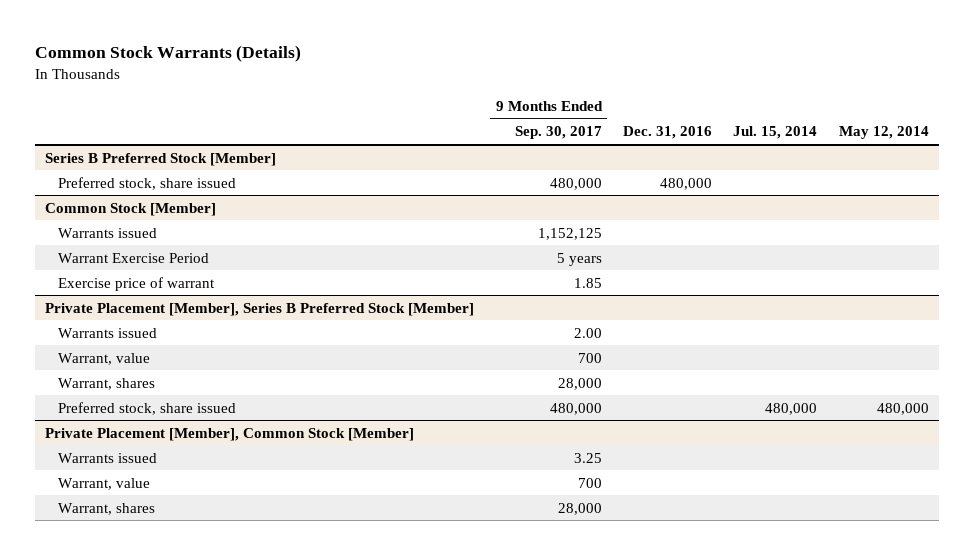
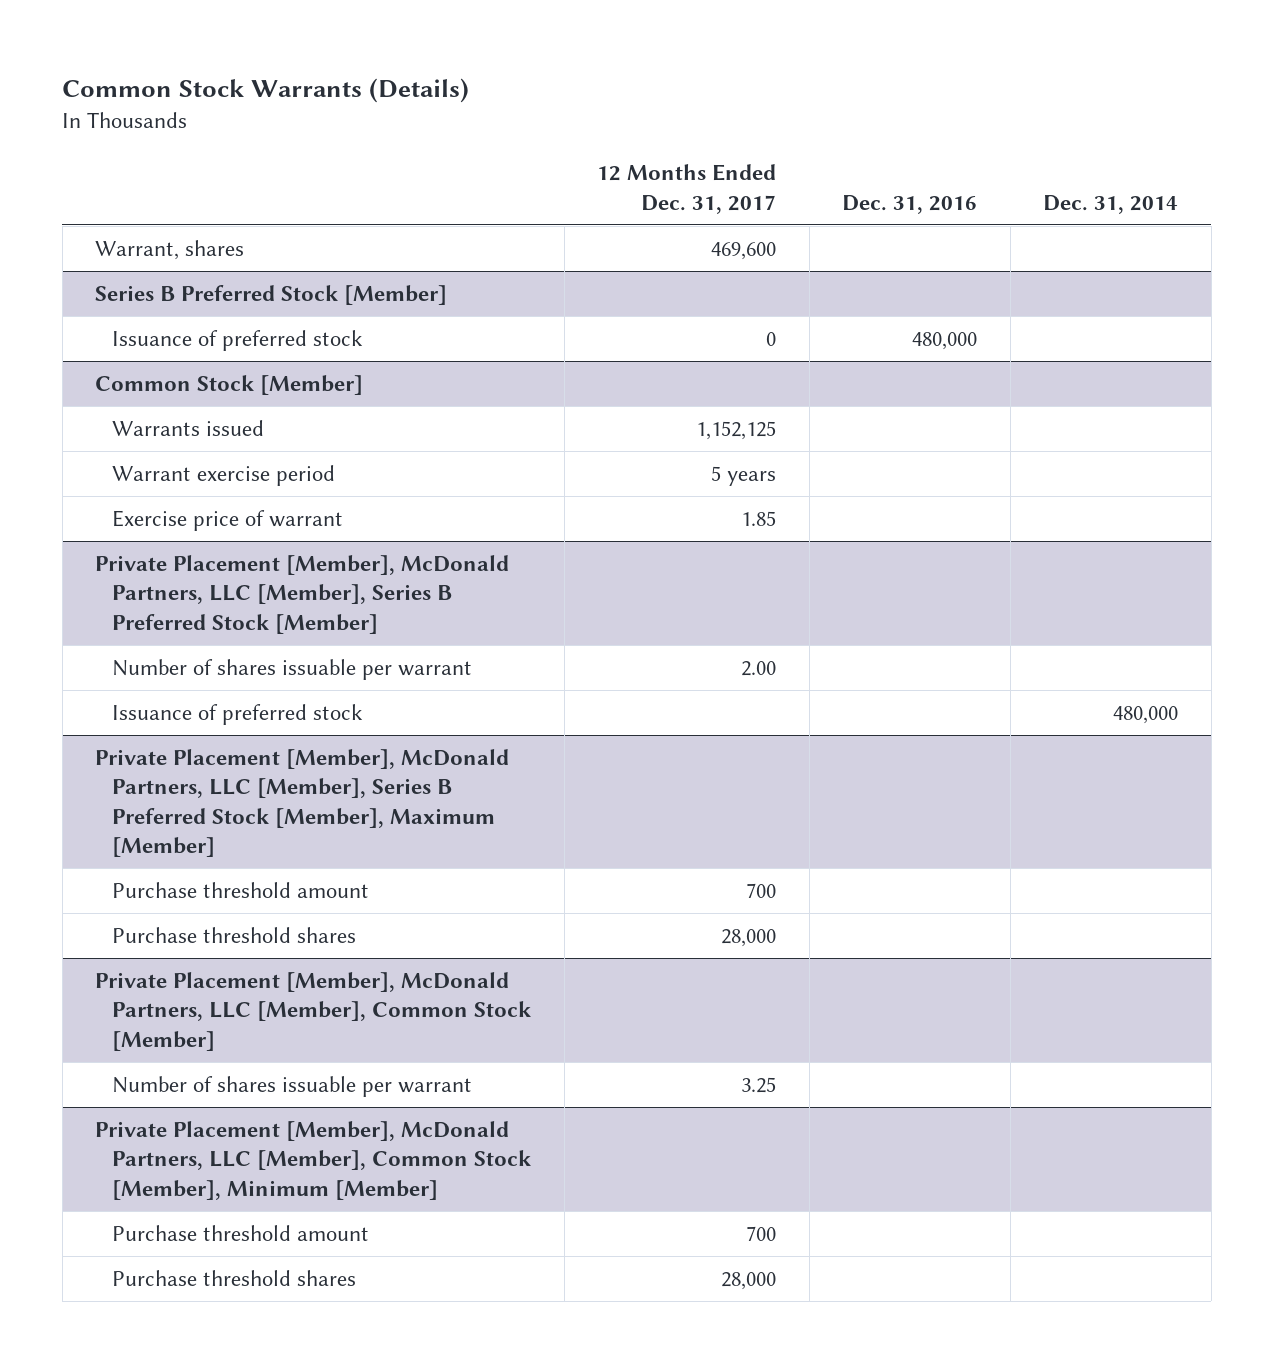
- | 9 Months Ended Sep. 30, 2017 | Dec. 31, 2016 | Jul. 15, 2014 | May 12, 2014
+ | 12 Months Ended Dec. 31, 2017 | Dec. 31, 2016 | Dec. 31, 2014
+ Warrant, shares | 469,600 | |
@ Series B Preferred Stock [Member]
- Preferred stock, share issued | 480,000 | 480,000 | |
+ Issuance of preferred stock | 0 | 480,000 |
@ Common Stock [Member]
- Warrant Exercise Period | 5 years | | |
+ Warrant exercise period | 5 years | |
- Private Placement [Member], Series B Preferred Stock [Member]
- Warrants issued | 2.00 | | |
- Warrant, value | 700 | | |
- Warrant, shares | 28,000 | | |
- Preferred stock, share issued | 480,000 | | 480,000 | 480,000
- Private Placement [Member], Common Stock [Member]
- Warrants issued | 3.25 | | |
- Warrant, value | 700 | | |
- Warrant, shares | 28,000 | | |
+ Private Placement [Member], McDonald Partners, LLC [Member], Series B Preferred Stock [Member]
+ Number of shares issuable per warrant | 2.00 | |
+ Issuance of preferred stock | | | 480,000
+ Private Placement [Member], McDonald Partners, LLC [Member], Series B Preferred Stock [Member], Maximum [Member]
+ Purchase threshold amount | 700 | |
+ Purchase threshold shares | 28,000 | |
+ Private Placement [Member], McDonald Partners, LLC [Member], Common Stock [Member]
+ Number of shares issuable per warrant | 3.25 | |
+ Private Placement [Member], McDonald Partners, LLC [Member], Common Stock [Member], Minimum [Member]
+ Purchase threshold amount | 700 | |
+ Purchase threshold shares | 28,000 | |

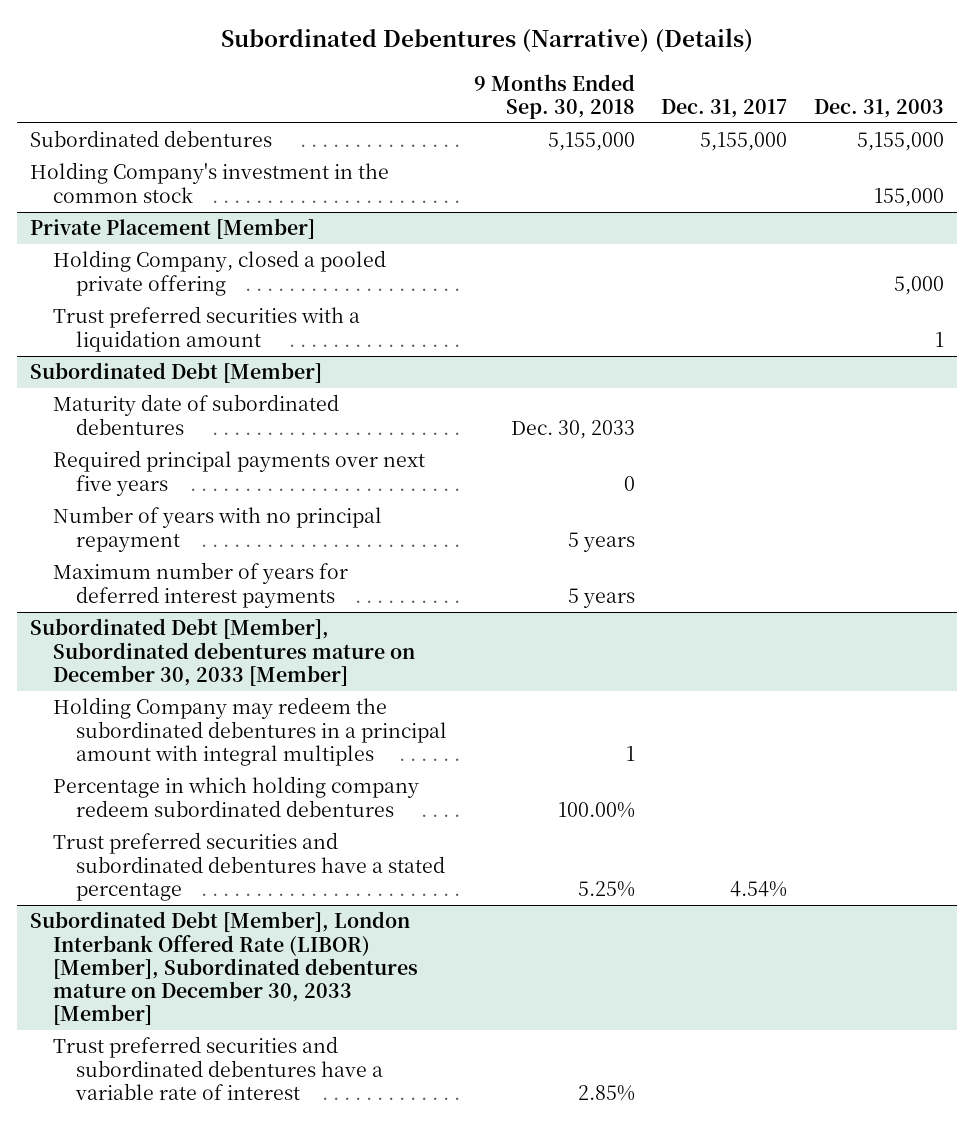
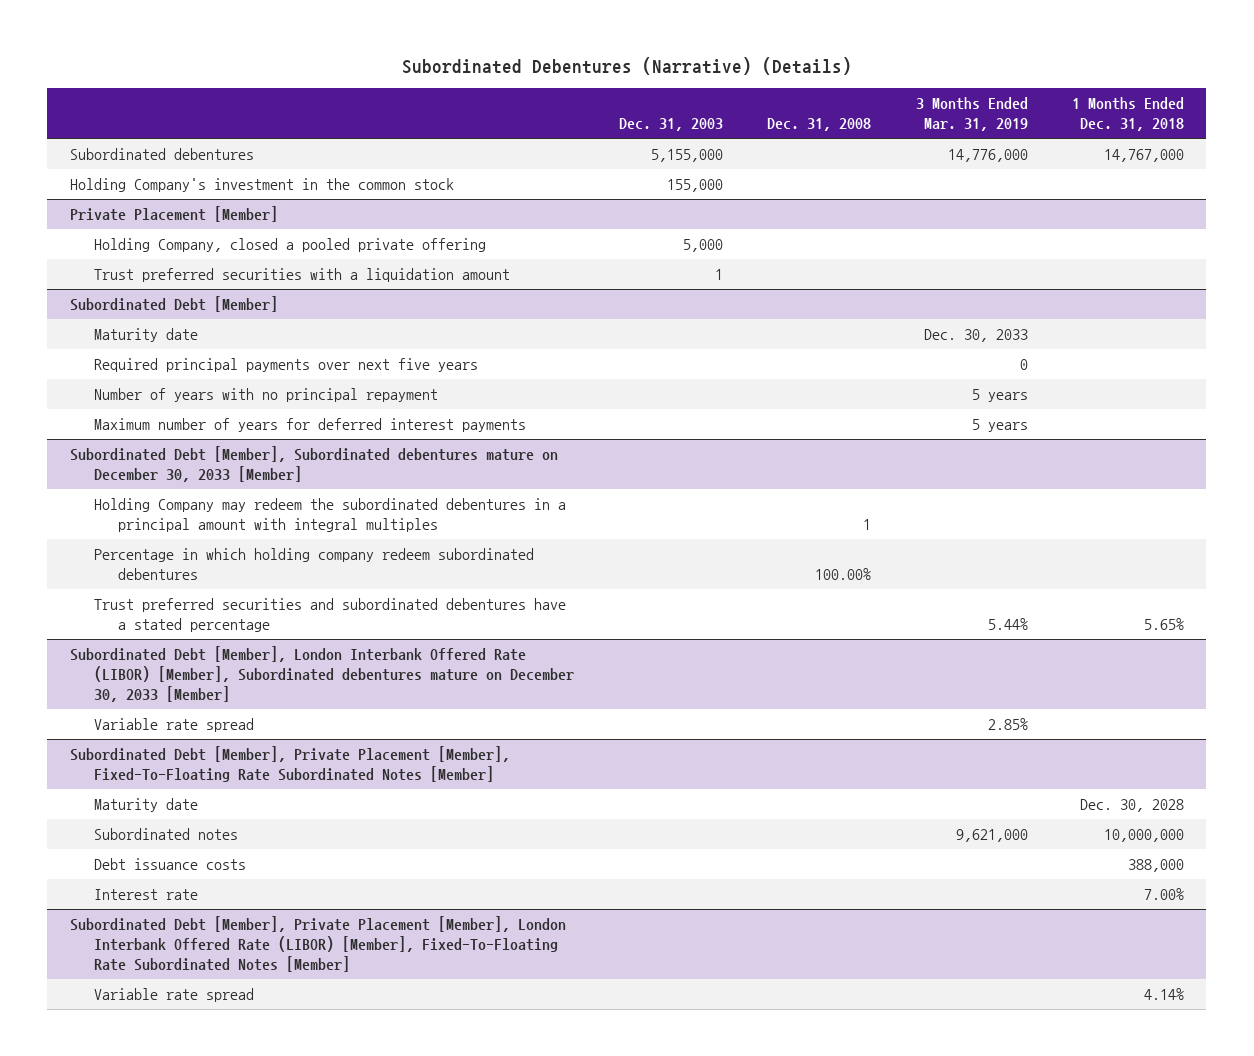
- | 9 Months Ended Sep. 30, 2018 | Dec. 31, 2017 | Dec. 31, 2003
+ | Dec. 31, 2003 | Dec. 31, 2008 | 3 Months Ended Mar. 31, 2019 | 1 Months Ended Dec. 31, 2018
@ Subordinated Debt [Member]
- Maturity date of subordinated debentures | Dec. 30, 2033 | |
+ Maturity date | | | Dec. 30, 2033 |
@ Subordinated Debt [Member], London Interbank Offered Rate (LIBOR) [Member], Subordinated debentures mature on December 30, 2033 [Member]
- Trust preferred securities and subordinated debentures have a variable rate of interest | 2.85% | |
+ Variable rate spread | | | 2.85% |
+ Subordinated Debt [Member], Private Placement [Member], Fixed-To-Floating Rate Subordinated Notes [Member]
+ Maturity date | | | | Dec. 30, 2028
+ Subordinated notes | | | 9,621,000 | 10,000,000
+ Debt issuance costs | | | | 388,000
+ Interest rate | | | | 7.00%
+ Subordinated Debt [Member], Private Placement [Member], London Interbank Offered Rate (LIBOR) [Member], Fixed-To-Floating Rate Subordinated Notes [Member]
+ Variable rate spread | | | | 4.14%

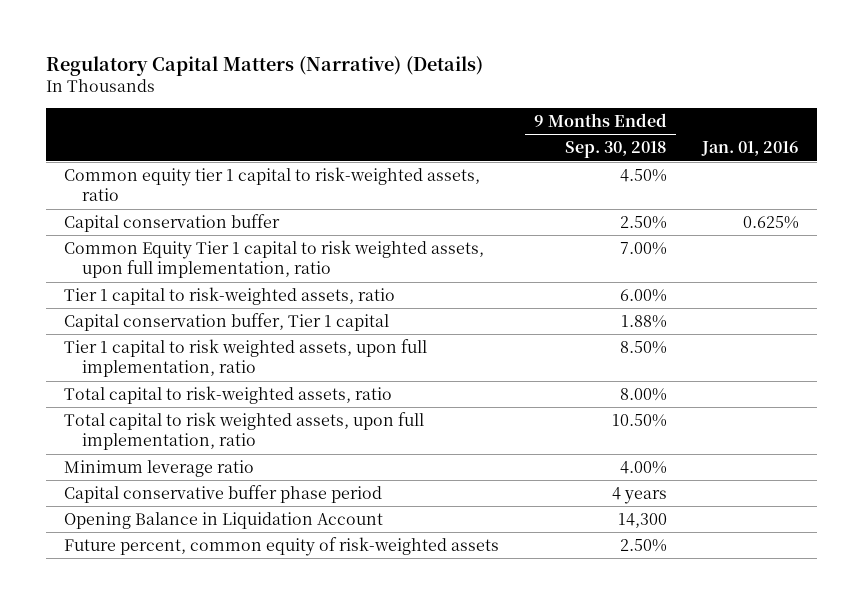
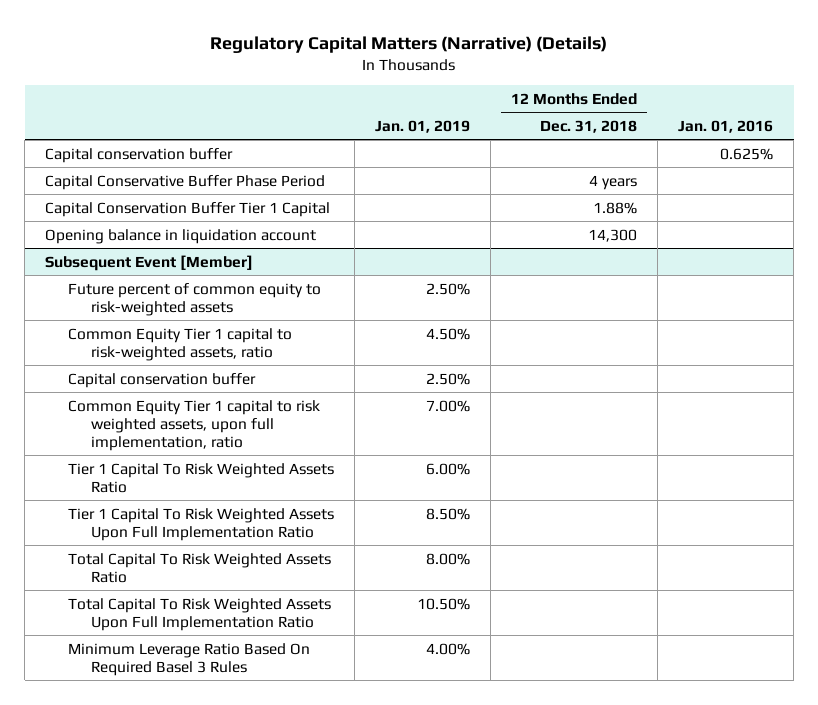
- | 9 Months Ended Sep. 30, 2018 | Jan. 01, 2016
+ | Jan. 01, 2019 | 12 Months Ended Dec. 31, 2018 | Jan. 01, 2016
- Common equity tier 1 capital to risk-weighted assets, ratio | 4.50% |
- Common Equity Tier 1 capital to risk weighted assets, upon full implementation, ratio | 7.00% |
- Tier 1 capital to risk-weighted assets, ratio | 6.00% |
- Capital conservation buffer, Tier 1 capital | 1.88% |
- Tier 1 capital to risk weighted assets, upon full implementation, ratio | 8.50% |
- Total capital to risk-weighted assets, ratio | 8.00% |
- Total capital to risk weighted assets, upon full implementation, ratio | 10.50% |
- Minimum leverage ratio | 4.00% |
- Capital conservative buffer phase period | 4 years |
- Opening Balance in Liquidation Account | 14,300 |
- Future percent, common equity of risk-weighted assets | 2.50% |
+ Capital Conservative Buffer Phase Period | | 4 years |
+ Capital Conservation Buffer Tier 1 Capital | | 1.88% |
+ Opening balance in liquidation account | | 14,300 |
+ Subsequent Event [Member]
+ Future percent of common equity to risk-weighted assets | 2.50% | |
+ Common Equity Tier 1 capital to risk-weighted assets, ratio | 4.50% | |
+ Capital conservation buffer | 2.50% | |
+ Common Equity Tier 1 capital to risk weighted assets, upon full implementation, ratio | 7.00% | |
+ Tier 1 Capital To Risk Weighted Assets Ratio | 6.00% | |
+ Tier 1 Capital To Risk Weighted Assets Upon Full Implementation Ratio | 8.50% | |
+ Total Capital To Risk Weighted Assets Ratio | 8.00% | |
+ Total Capital To Risk Weighted Assets Upon Full Implementation Ratio | 10.50% | |
+ Minimum Leverage Ratio Based On Required Basel 3 Rules | 4.00% | |

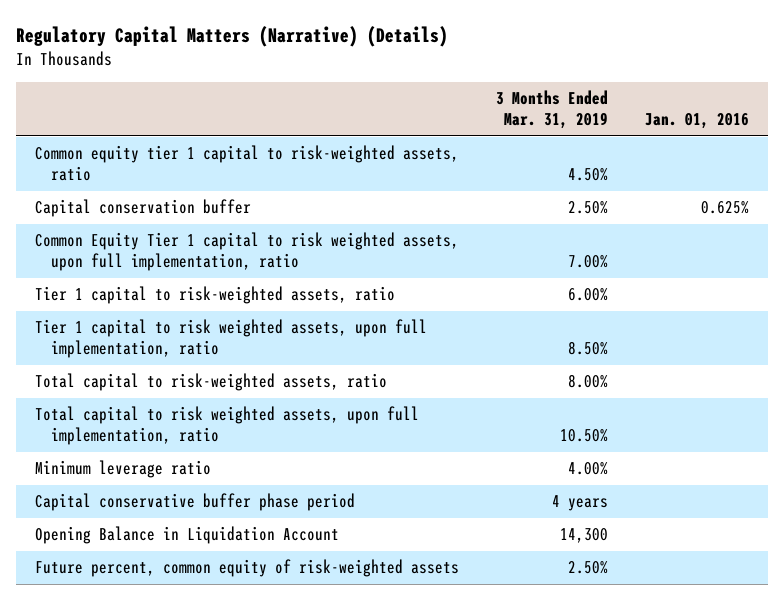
- | Jan. 01, 2019 | 12 Months Ended Dec. 31, 2018 | Jan. 01, 2016
+ | 3 Months Ended Mar. 31, 2019 | Jan. 01, 2016
+ Common equity tier 1 capital to risk-weighted assets, ratio | 4.50% |
- Capital Conservative Buffer Phase Period | | 4 years |
- Capital Conservation Buffer Tier 1 Capital | | 1.88% |
- Opening balance in liquidation account | | 14,300 |
- Subsequent Event [Member]
- Future percent of common equity to risk-weighted assets | 2.50% | |
- Common Equity Tier 1 capital to risk-weighted assets, ratio | 4.50% | |
- Capital conservation buffer | 2.50% | |
- Common Equity Tier 1 capital to risk weighted assets, upon full implementation, ratio | 7.00% | |
- Tier 1 Capital To Risk Weighted Assets Ratio | 6.00% | |
- Tier 1 Capital To Risk Weighted Assets Upon Full Implementation Ratio | 8.50% | |
- Total Capital To Risk Weighted Assets Ratio | 8.00% | |
- Total Capital To Risk Weighted Assets Upon Full Implementation Ratio | 10.50% | |
- Minimum Leverage Ratio Based On Required Basel 3 Rules | 4.00% | |
+ Common Equity Tier 1 capital to risk weighted assets, upon full implementation, ratio | 7.00% |
+ Tier 1 capital to risk-weighted assets, ratio | 6.00% |
+ Tier 1 capital to risk weighted assets, upon full implementation, ratio | 8.50% |
+ Total capital to risk-weighted assets, ratio | 8.00% |
+ Total capital to risk weighted assets, upon full implementation, ratio | 10.50% |
+ Minimum leverage ratio | 4.00% |
+ Capital conservative buffer phase period | 4 years |
+ Opening Balance in Liquidation Account | 14,300 |
+ Future percent, common equity of risk-weighted assets | 2.50% |

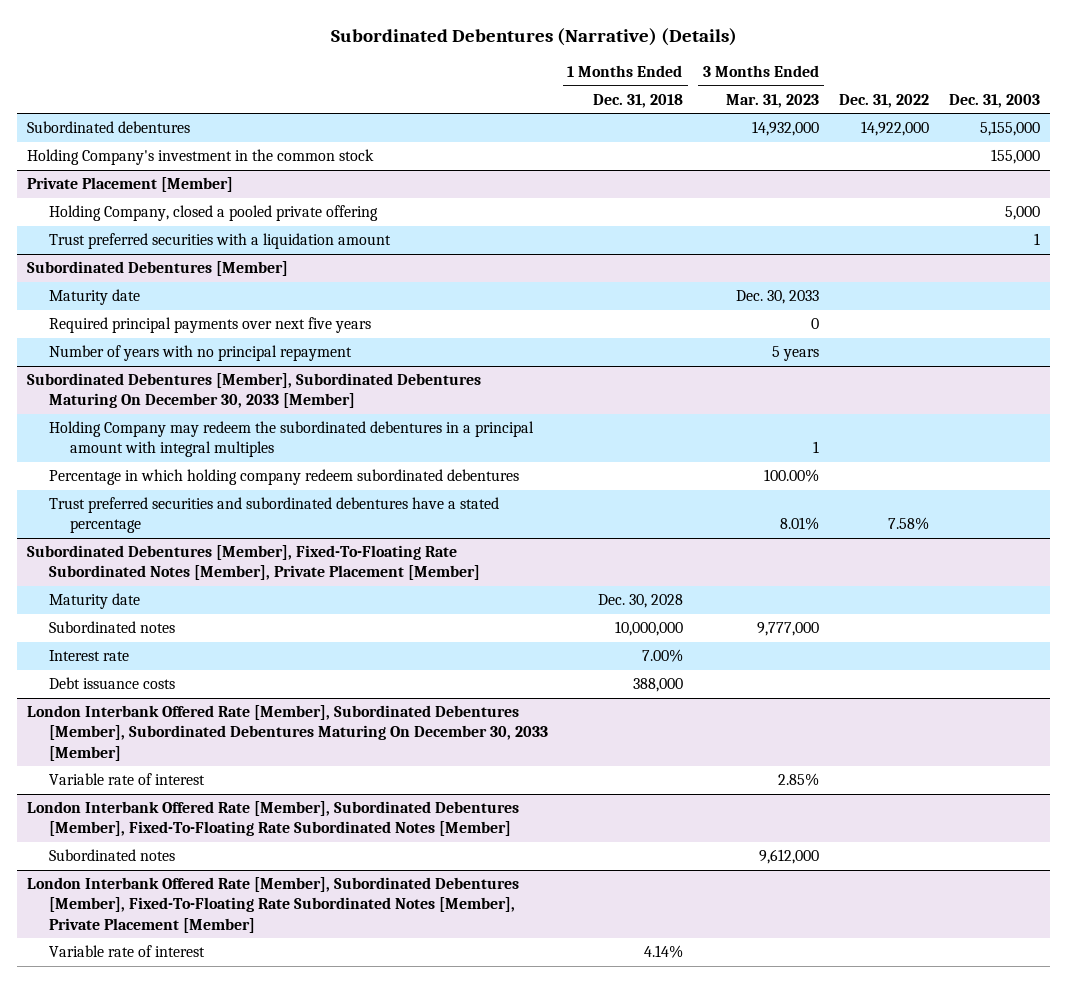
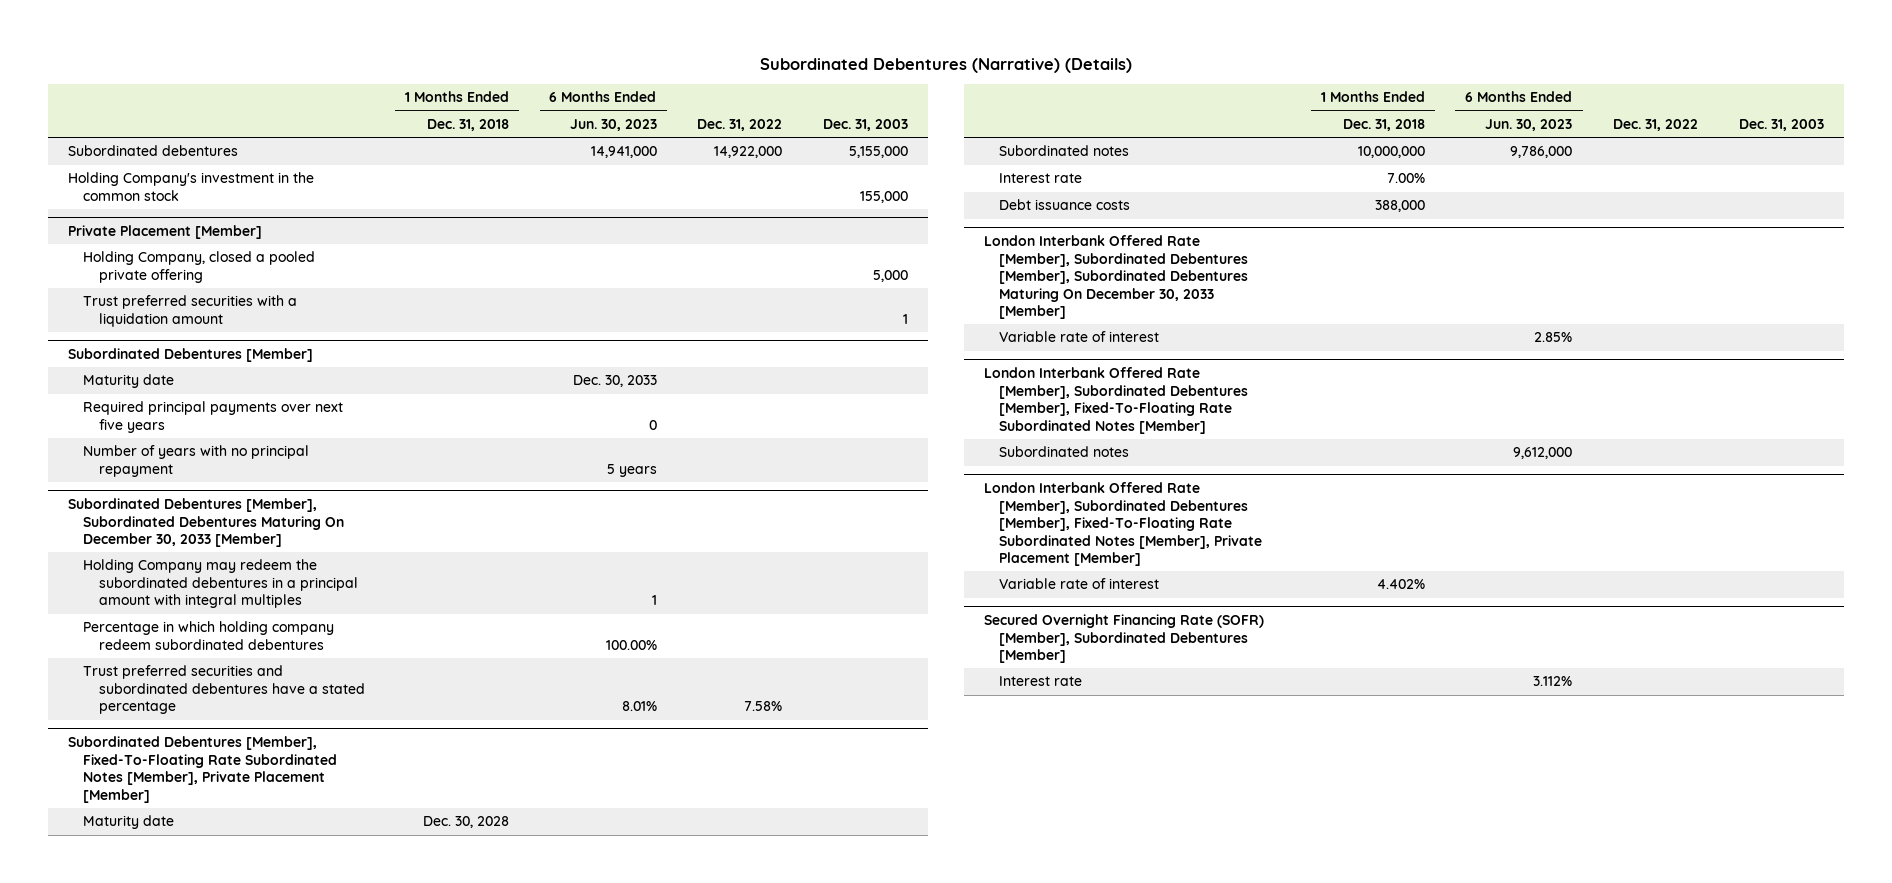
- | 1 Months Ended Dec. 31, 2018 | 3 Months Ended Mar. 31, 2023 | Dec. 31, 2022 | Dec. 31, 2003
+ | 1 Months Ended Dec. 31, 2018 | 6 Months Ended Jun. 30, 2023 | Dec. 31, 2022 | Dec. 31, 2003
@ London Interbank Offered Rate [Member], Subordinated Debentures [Member], Fixed-To-Floating Rate Subordinated Notes [Member], Private Placement [Member]
- Variable rate of interest | 4.14% | | |
+ Variable rate of interest | 4.402% | | |
+ Secured Overnight Financing Rate (SOFR) [Member], Subordinated Debentures [Member]
+ Interest rate | | 3.112% | |

